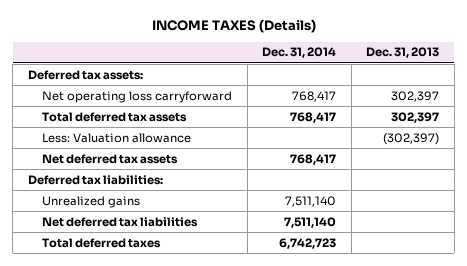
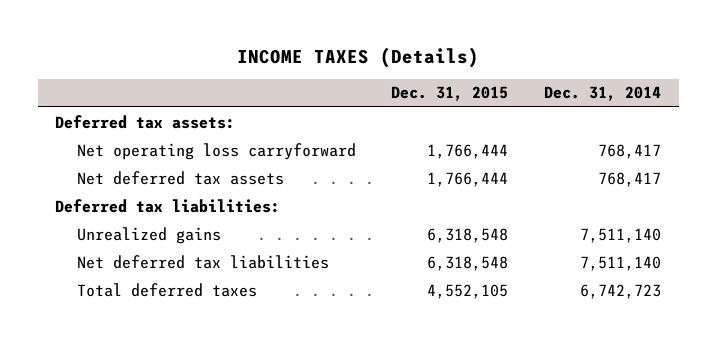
- | Dec. 31, 2014 | Dec. 31, 2013
+ | Dec. 31, 2015 | Dec. 31, 2014
- Total deferred tax assets | 768,417 | 302,397
- Less: Valuation allowance | | (302,397)

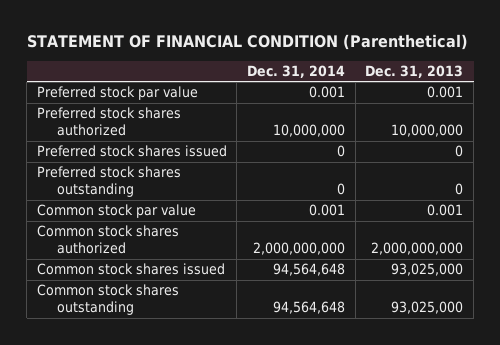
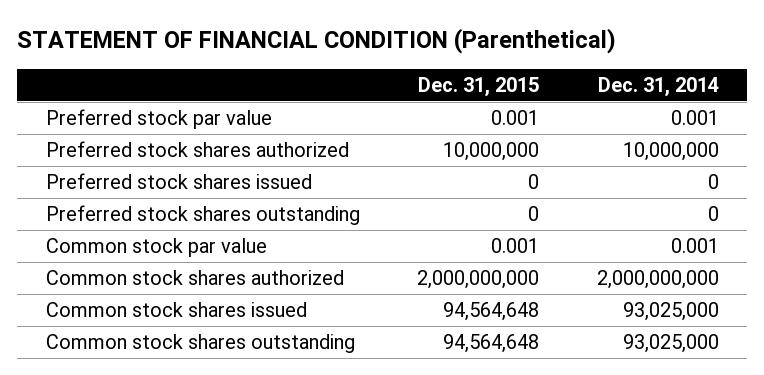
- | Dec. 31, 2014 | Dec. 31, 2013
+ | Dec. 31, 2015 | Dec. 31, 2014
- Common stock shares issued | 94,564,648 | 93,025,000
- Common stock shares outstanding | 94,564,648 | 93,025,000
+ Common stock shares issued | 94,564,648 | 93,025,000
+ Common stock shares outstanding | 94,564,648 | 93,025,000

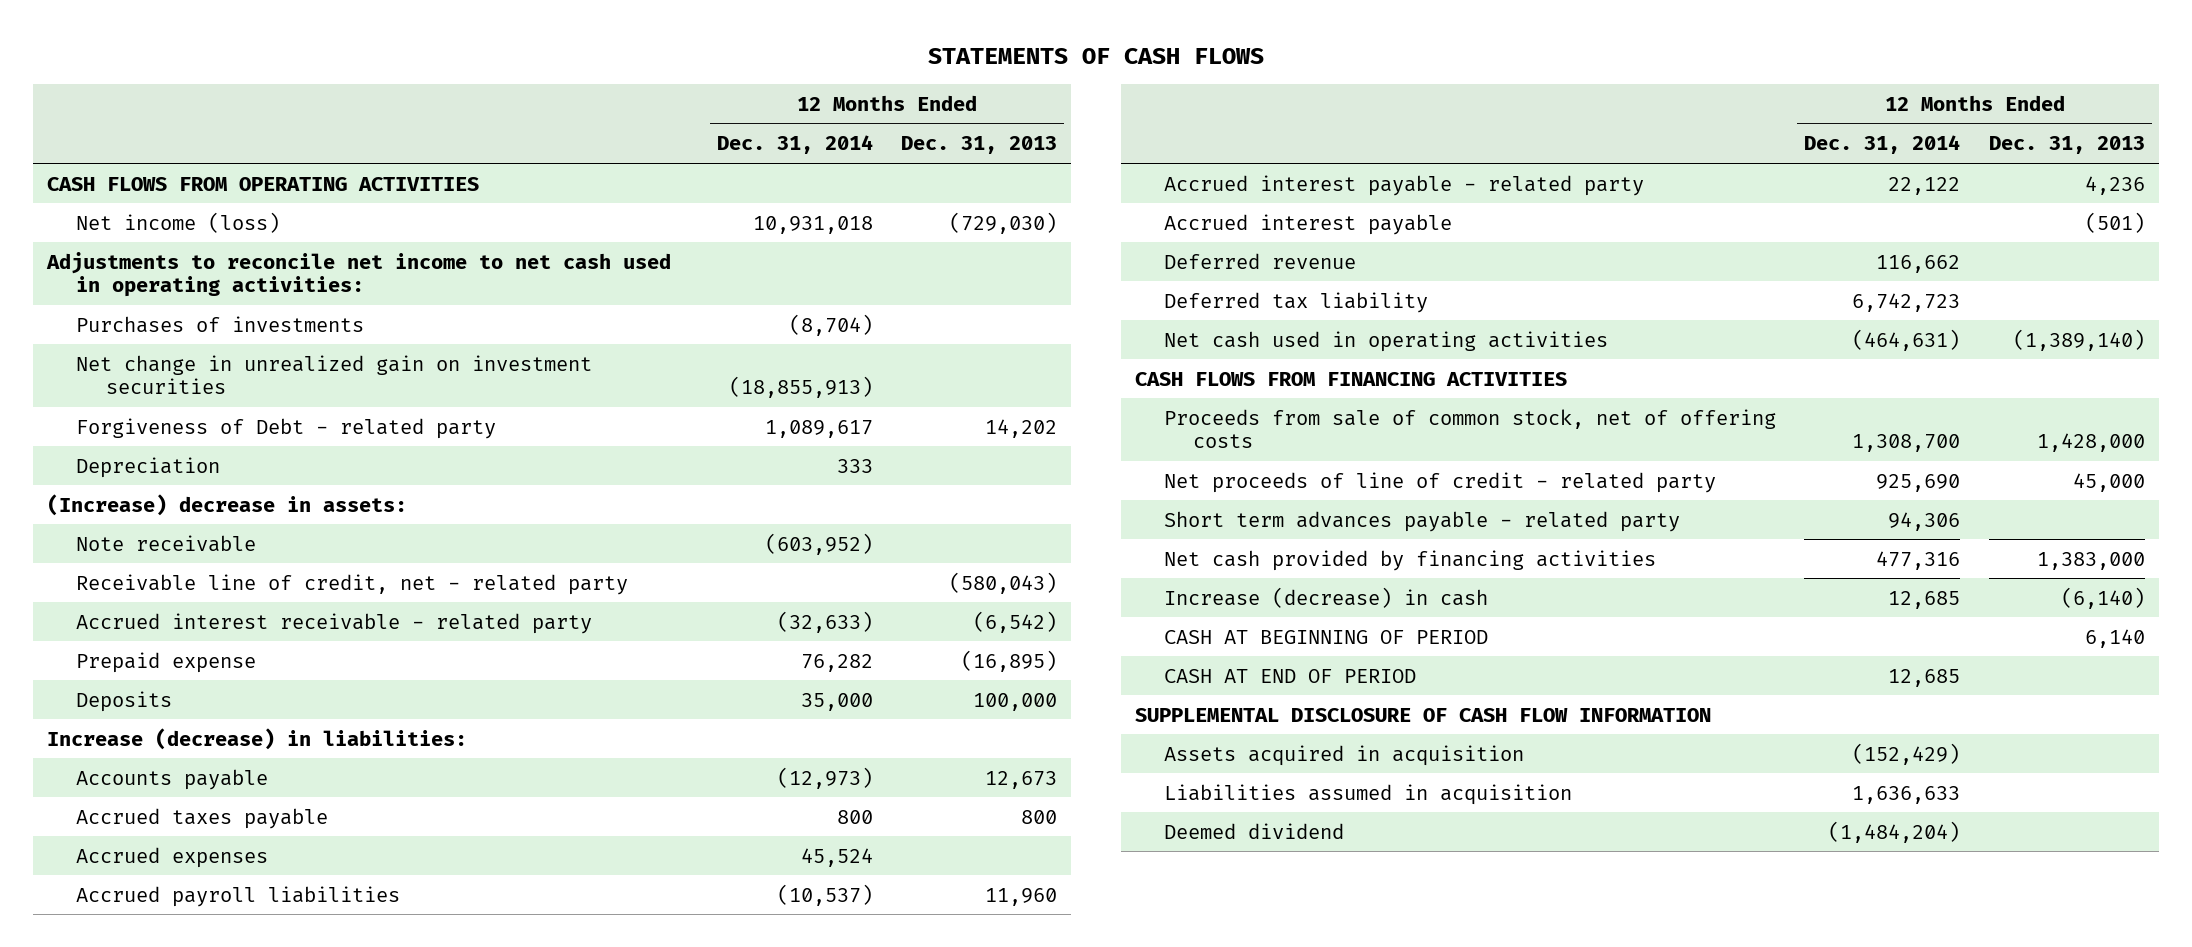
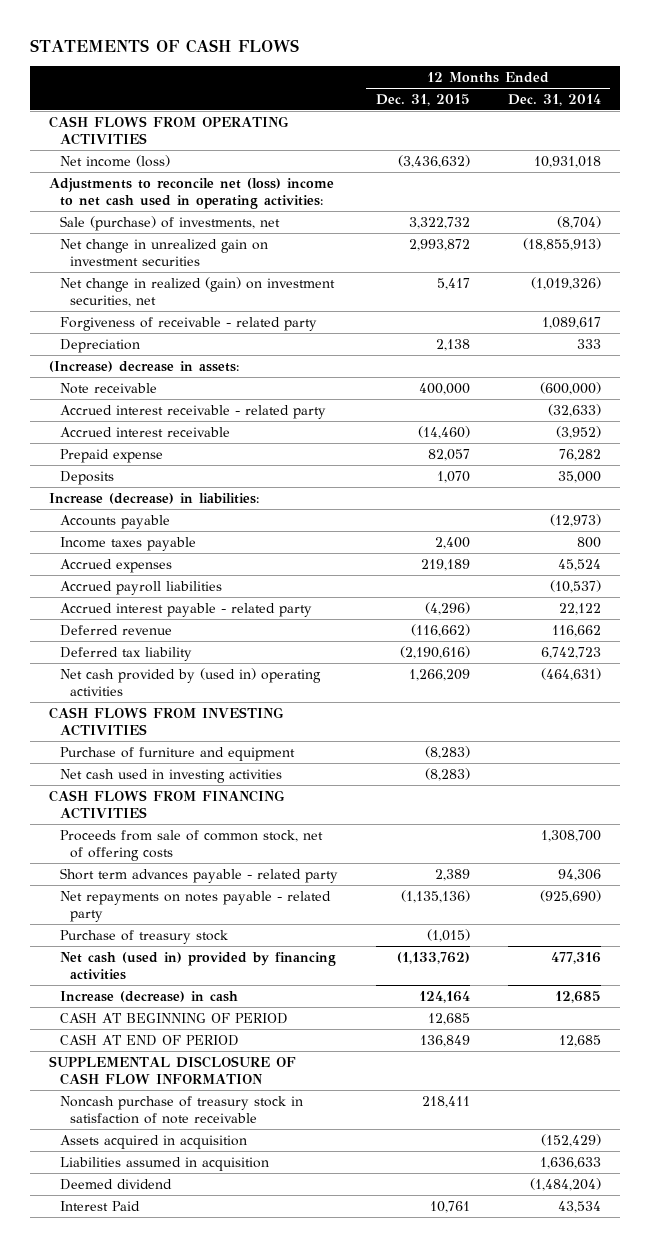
- | 12 Months Ended Dec. 31, 2014 | 12 Months Ended Dec. 31, 2013
+ | 12 Months Ended Dec. 31, 2015 | 12 Months Ended Dec. 31, 2014
- Adjustments to reconcile net income to net cash used in operating activities:
- Purchases of investments | (8,704) |
+ Adjustments to reconcile net (loss) income to net cash used in operating activities:
+ Sale (purchase) of investments, net | 3,322,732 | (8,704)
- Forgiveness of Debt - related party | 1,089,617 | 14,202
+ Net change in realized (gain) on investment securities, net | 5,417 | (1,019,326)
+ Forgiveness of receivable - related party | | 1,089,617
- Note receivable | (603,952) |
- Receivable line of credit, net - related party | | (580,043)
+ Note receivable | 400,000 | (600,000)
+ Accrued interest receivable | (14,460) | (3,952)
- Accrued taxes payable | 800 | 800
+ Income taxes payable | 2,400 | 800
- Accrued interest payable | | (501)
- Net cash used in operating activities | (464,631) | (1,389,140)
+ Net cash provided by (used in) operating activities | 1,266,209 | (464,631)
+ CASH FLOWS FROM INVESTING ACTIVITIES
+ Purchase of furniture and equipment | (8,283) |
+ Net cash used in investing activities | (8,283) |
- Net proceeds of line of credit - related party | 925,690 | 45,000
- Net cash provided by financing activities | 477,316 | 1,383,000
+ Net repayments on notes payable - related party | (1,135,136) | (925,690)
+ Purchase of treasury stock | (1,015) |
+ Net cash (used in) provided by financing activities | (1,133,762) | 477,316
+ Noncash purchase of treasury stock in satisfaction of note receivable | 218,411 |
+ Interest Paid | 10,761 | 43,534

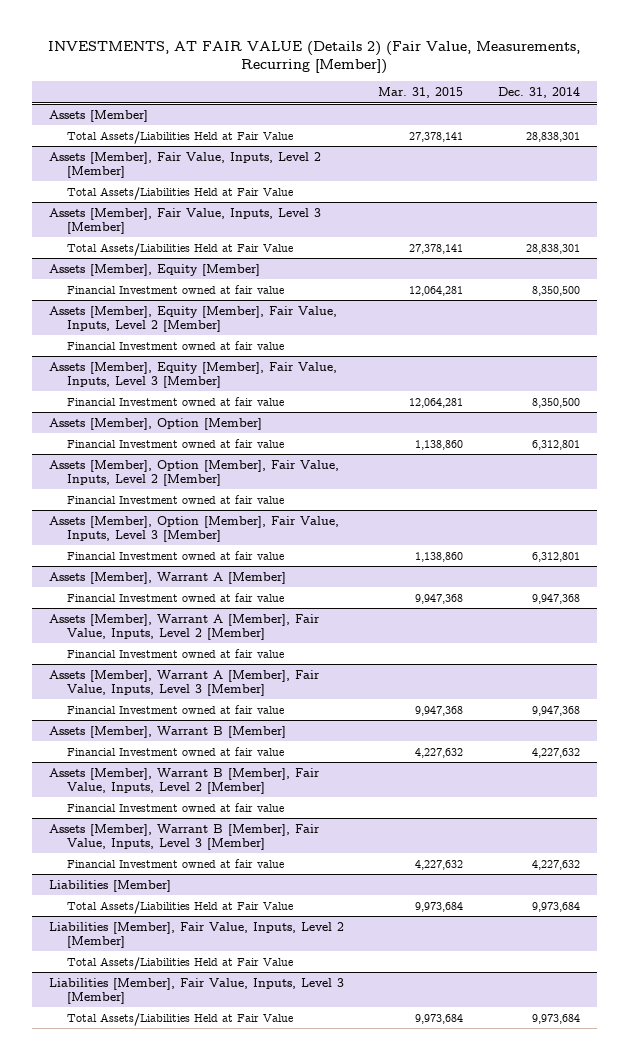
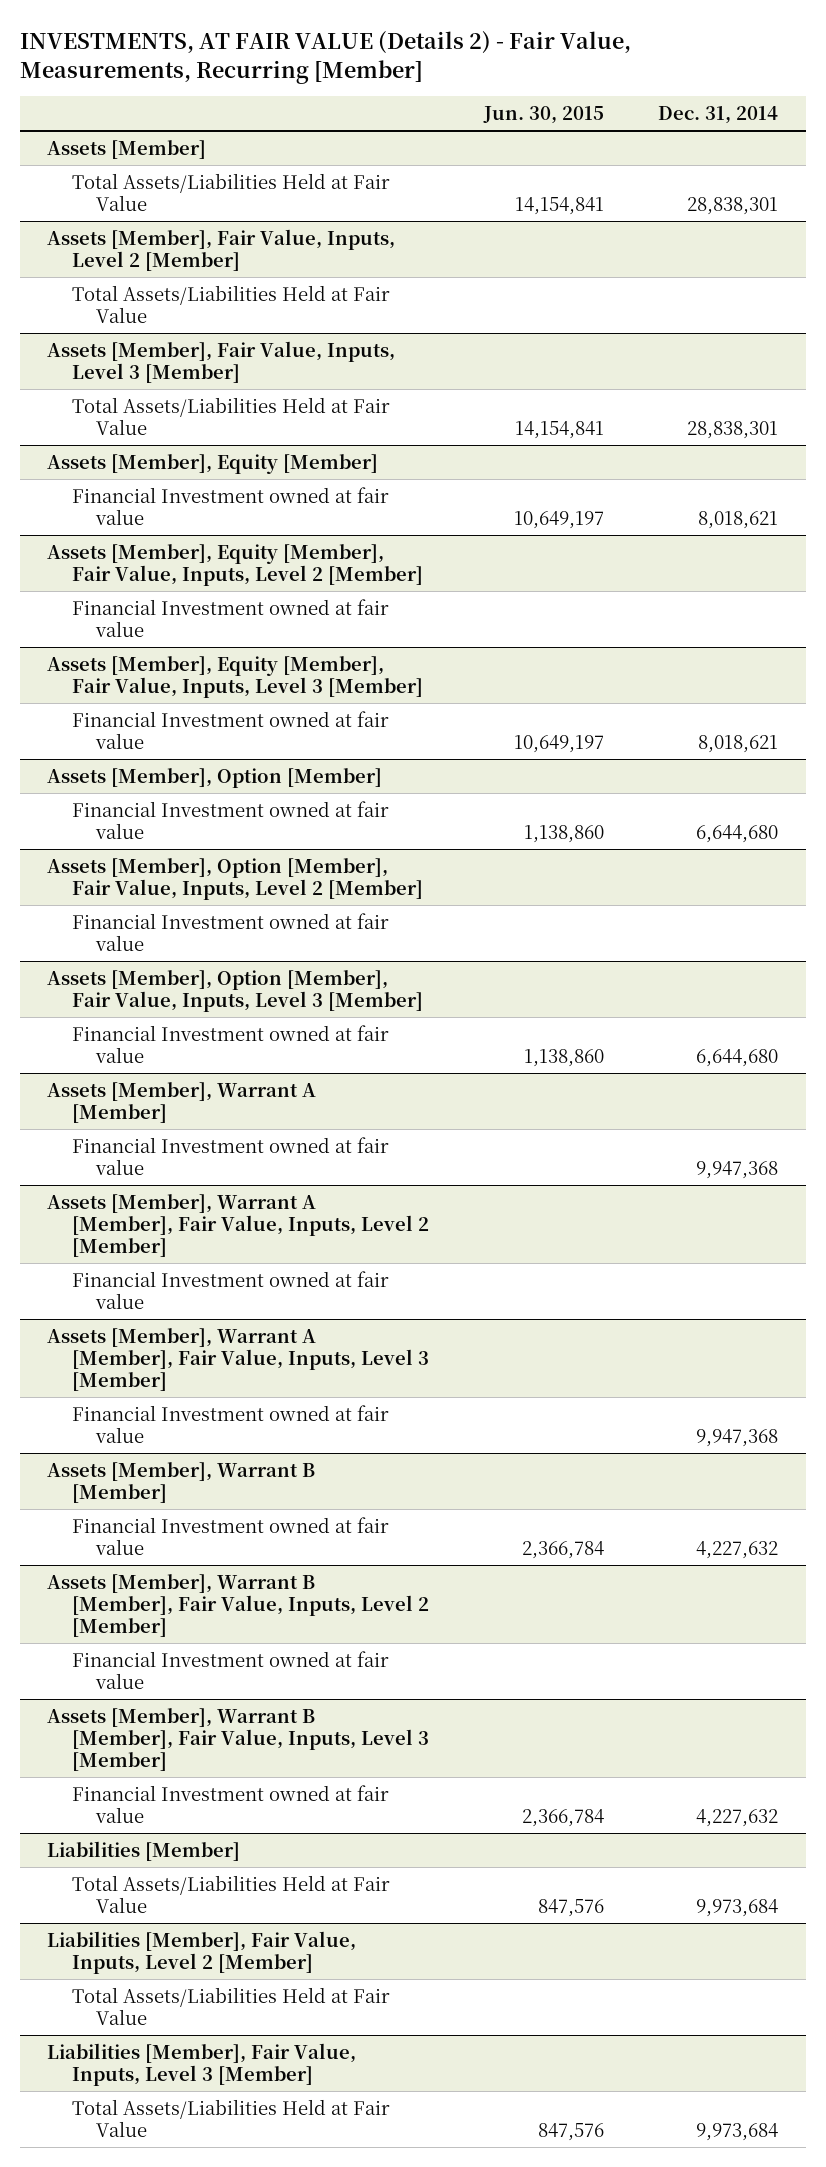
- INVESTMENTS, AT FAIR VALUE (Details 2) (Fair Value, Measurements, Recurring [Member])
+ INVESTMENTS, AT FAIR VALUE (Details 2) - Fair Value, Measurements, Recurring [Member]
- | Mar. 31, 2015 | Dec. 31, 2014
+ | Jun. 30, 2015 | Dec. 31, 2014
@ Assets [Member], Equity [Member]
- Financial Investment owned at fair value | 12,064,281 | 8,350,500
+ Financial Investment owned at fair value | 10,649,197 | 8,018,621
@ Assets [Member], Equity [Member], Fair Value, Inputs, Level 3 [Member]
- Financial Investment owned at fair value | 12,064,281 | 8,350,500
+ Financial Investment owned at fair value | 10,649,197 | 8,018,621
@ Assets [Member], Option [Member]
- Financial Investment owned at fair value | 1,138,860 | 6,312,801
+ Financial Investment owned at fair value | 1,138,860 | 6,644,680
@ Assets [Member], Option [Member], Fair Value, Inputs, Level 3 [Member]
- Financial Investment owned at fair value | 1,138,860 | 6,312,801
+ Financial Investment owned at fair value | 1,138,860 | 6,644,680

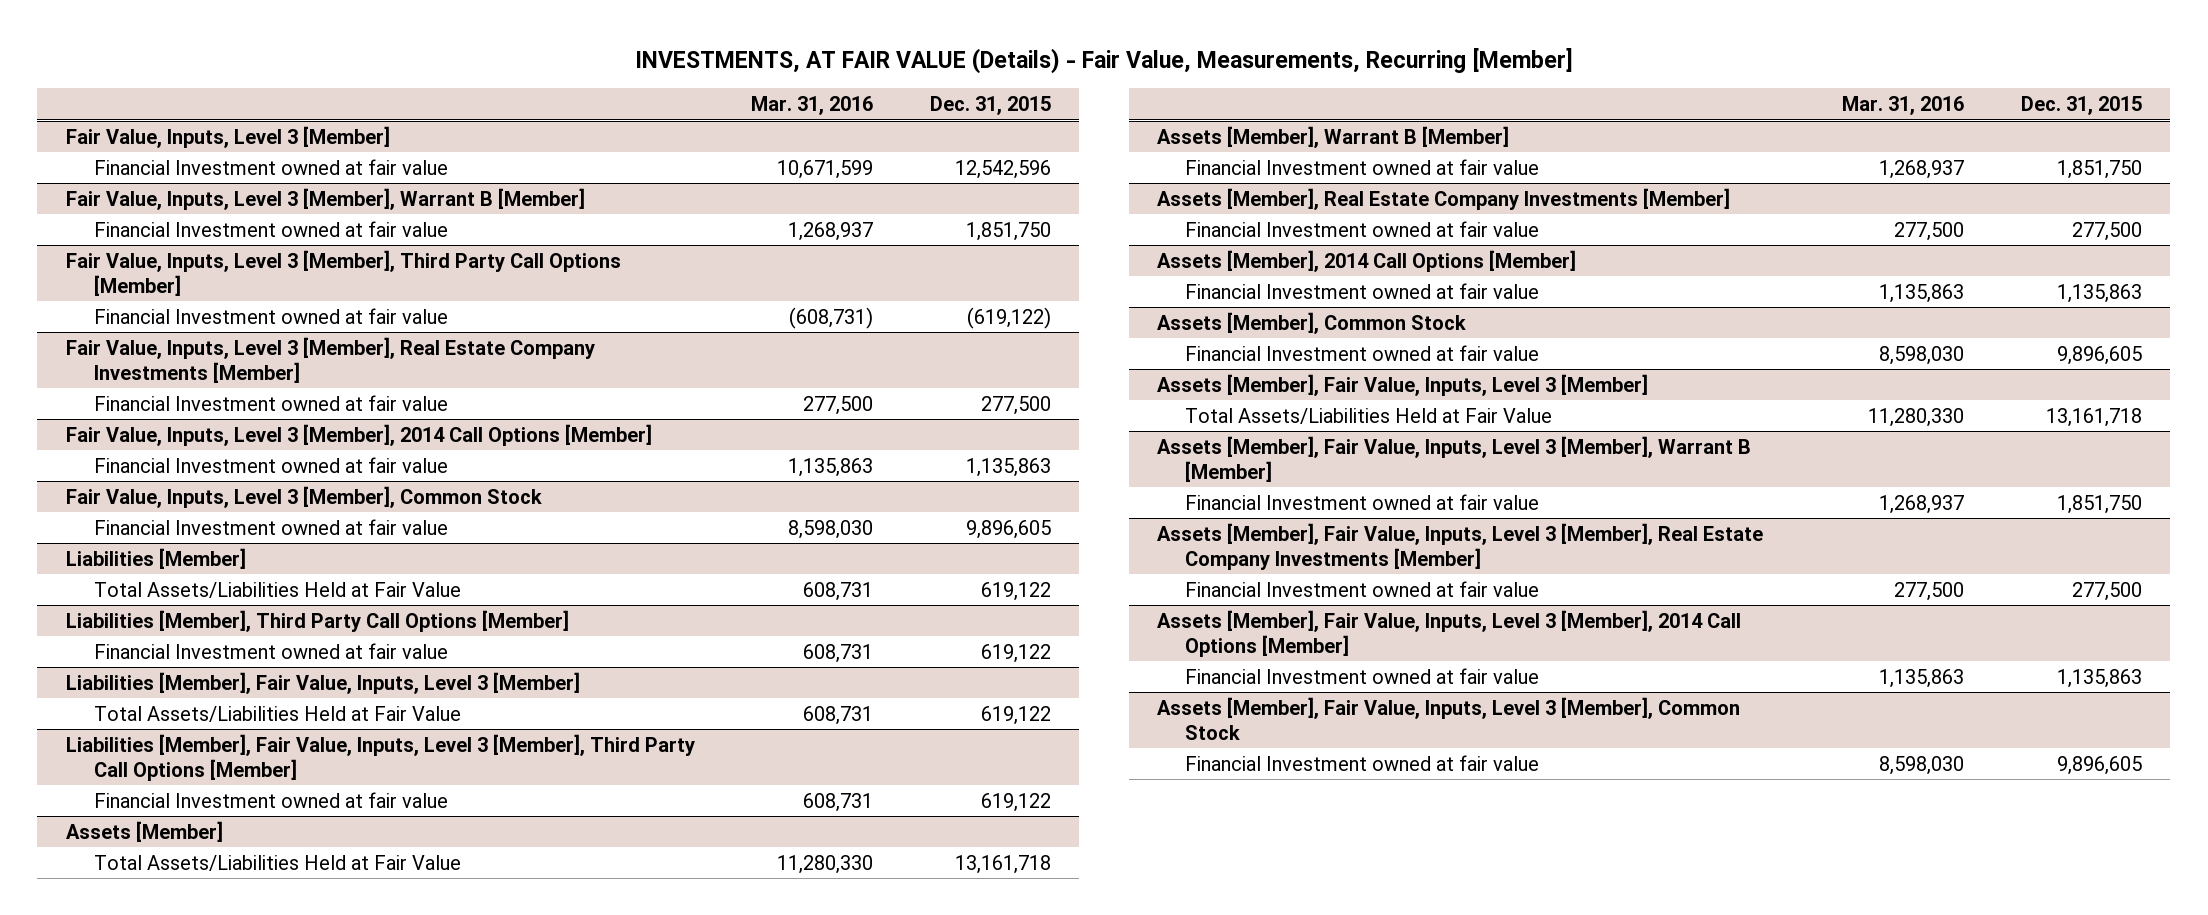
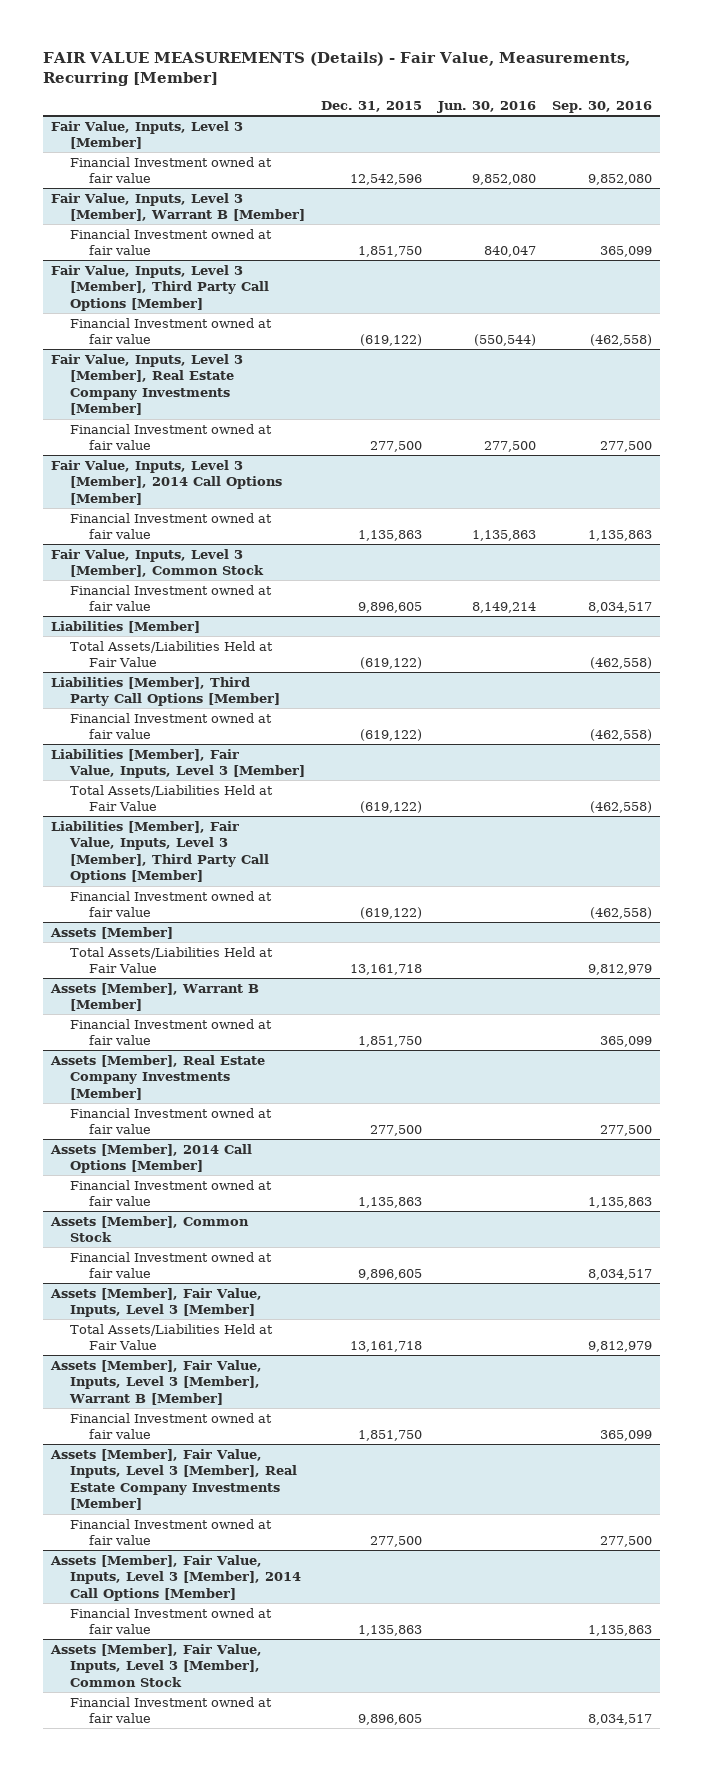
- INVESTMENTS, AT FAIR VALUE (Details) - Fair Value, Measurements, Recurring [Member]
+ FAIR VALUE MEASUREMENTS (Details) - Fair Value, Measurements, Recurring [Member]
- | Mar. 31, 2016 | Dec. 31, 2015
+ | Dec. 31, 2015 | Jun. 30, 2016 | Sep. 30, 2016
@ Liabilities [Member]
- Total Assets/Liabilities Held at Fair Value | 608,731 | 619,122
+ Total Assets/Liabilities Held at Fair Value | (619,122) | | (462,558)
@ Liabilities [Member], Third Party Call Options [Member]
- Financial Investment owned at fair value | 608,731 | 619,122
+ Financial Investment owned at fair value | (619,122) | | (462,558)
@ Liabilities [Member], Fair Value, Inputs, Level 3 [Member]
- Total Assets/Liabilities Held at Fair Value | 608,731 | 619,122
+ Total Assets/Liabilities Held at Fair Value | (619,122) | | (462,558)
@ Liabilities [Member], Fair Value, Inputs, Level 3 [Member], Third Party Call Options [Member]
- Financial Investment owned at fair value | 608,731 | 619,122
+ Financial Investment owned at fair value | (619,122) | | (462,558)

